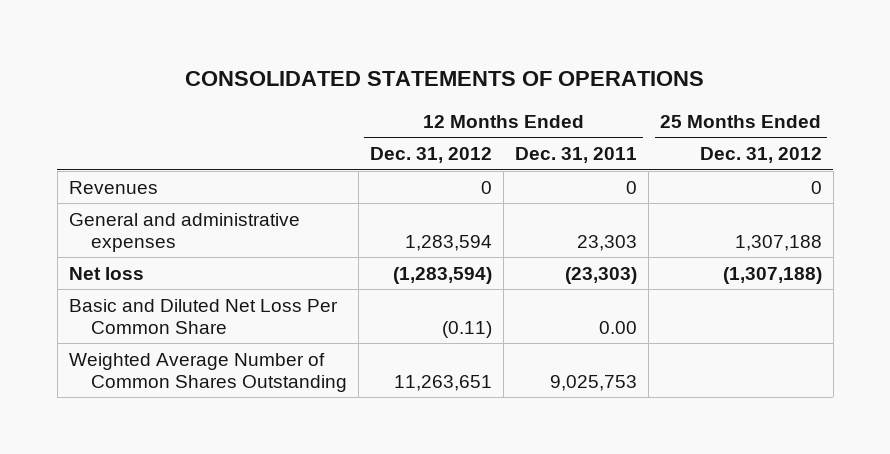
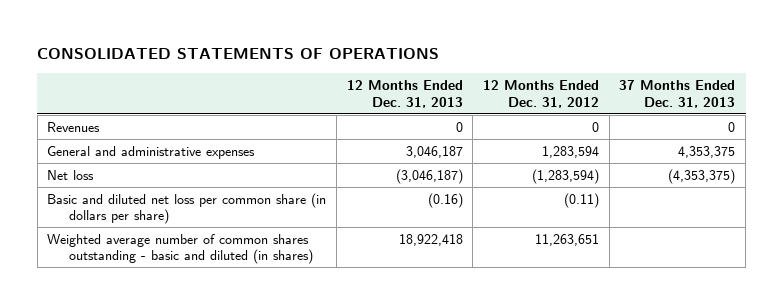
- | 12 Months Ended Dec. 31, 2012 | 12 Months Ended Dec. 31, 2011 | 25 Months Ended Dec. 31, 2012
+ | 12 Months Ended Dec. 31, 2013 | 12 Months Ended Dec. 31, 2012 | 37 Months Ended Dec. 31, 2013
- Basic and Diluted Net Loss Per Common Share | (0.11) | 0.00 |
- Weighted Average Number of Common Shares Outstanding | 11,263,651 | 9,025,753 |
+ Basic and diluted net loss per common share (in dollars per share) | (0.16) | (0.11) |
+ Weighted average number of common shares outstanding - basic and diluted (in shares) | 18,922,418 | 11,263,651 |

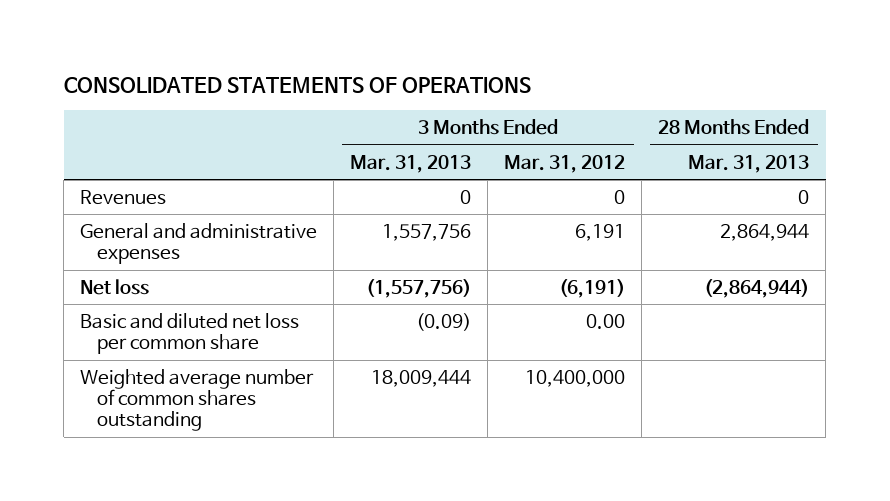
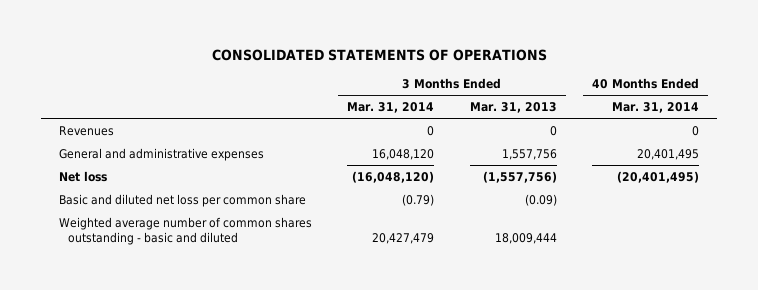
- | 3 Months Ended Mar. 31, 2013 | 3 Months Ended Mar. 31, 2012 | 28 Months Ended Mar. 31, 2013
+ | 3 Months Ended Mar. 31, 2014 | 3 Months Ended Mar. 31, 2013 | 40 Months Ended Mar. 31, 2014
- Weighted average number of common shares outstanding | 18,009,444 | 10,400,000 |
+ Weighted average number of common shares outstanding - basic and diluted | 20,427,479 | 18,009,444 |

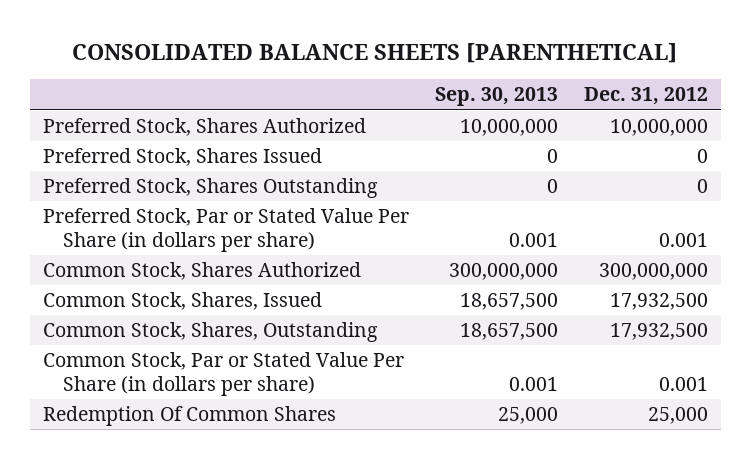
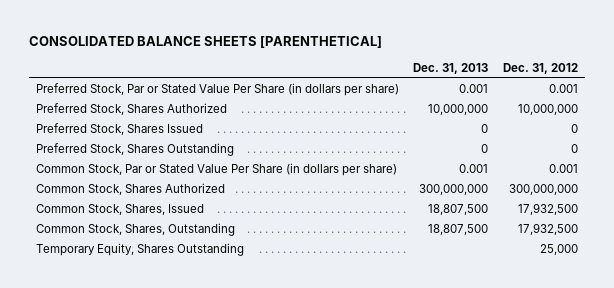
- | Sep. 30, 2013 | Dec. 31, 2012
+ | Dec. 31, 2013 | Dec. 31, 2012
moved up: Preferred Stock, Par or Stated Value Per Share (in dollars per share) | 0.001 | 0.001
moved up: Common Stock, Par or Stated Value Per Share (in dollars per share) | 0.001 | 0.001
- Redemption Of Common Shares | 25,000 | 25,000
+ Temporary Equity, Shares Outstanding | | 25,000

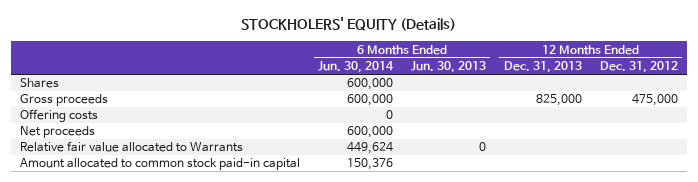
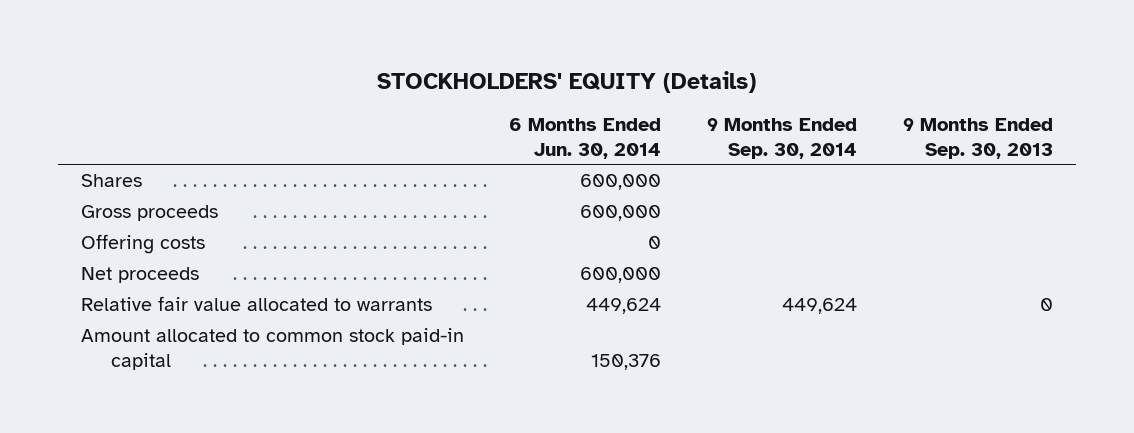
- STOCKHOLERS' EQUITY (Details)
+ STOCKHOLDERS' EQUITY (Details)
- | 6 Months Ended Jun. 30, 2014 | 6 Months Ended Jun. 30, 2013 | 12 Months Ended Dec. 31, 2013 | 12 Months Ended Dec. 31, 2012
+ | 6 Months Ended Jun. 30, 2014 | 9 Months Ended Sep. 30, 2014 | 9 Months Ended Sep. 30, 2013
- Relative fair value allocated to Warrants | 449,624 | 0 | |
+ Relative fair value allocated to warrants | 449,624 | 449,624 | 0

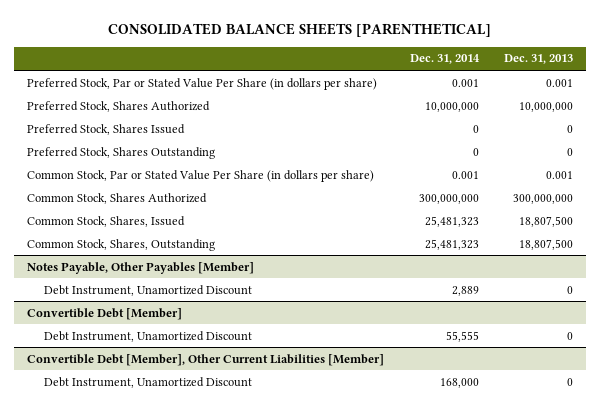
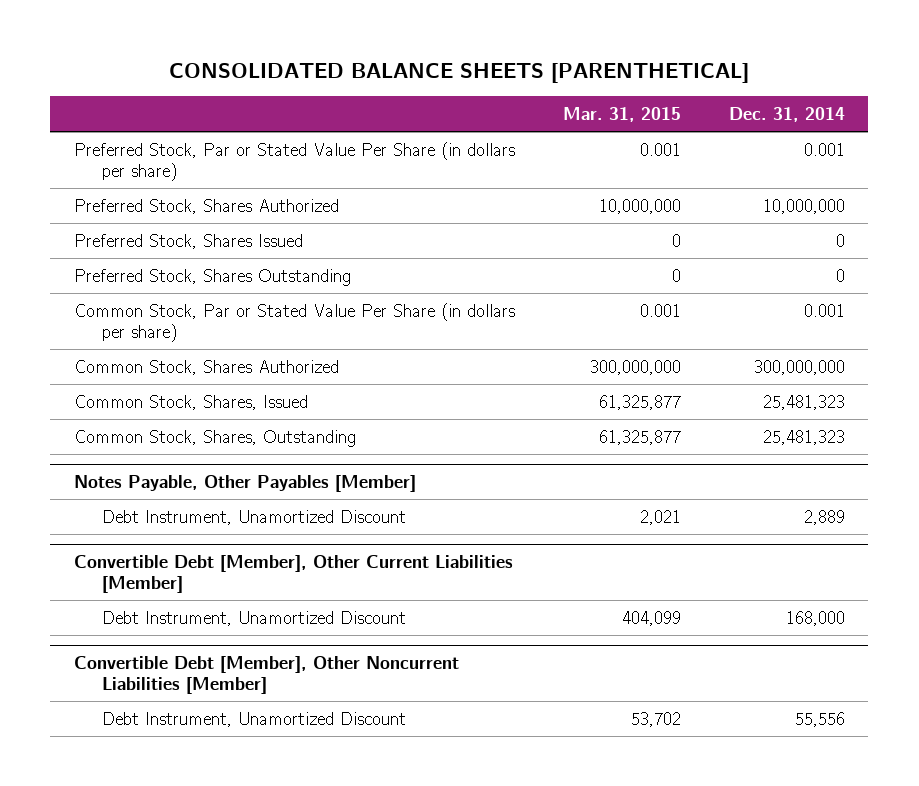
- | Dec. 31, 2014 | Dec. 31, 2013
+ | Mar. 31, 2015 | Dec. 31, 2014
- Convertible Debt [Member]
- Debt Instrument, Unamortized Discount | 55,555 | 0
+ Convertible Debt [Member], Other Noncurrent Liabilities [Member]
+ Debt Instrument, Unamortized Discount | 53,702 | 55,556

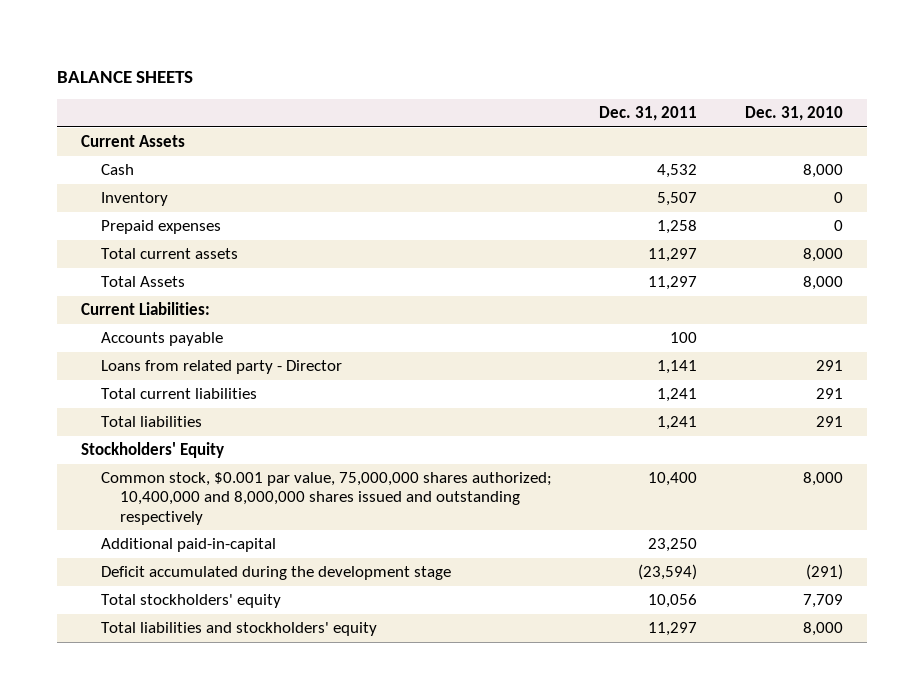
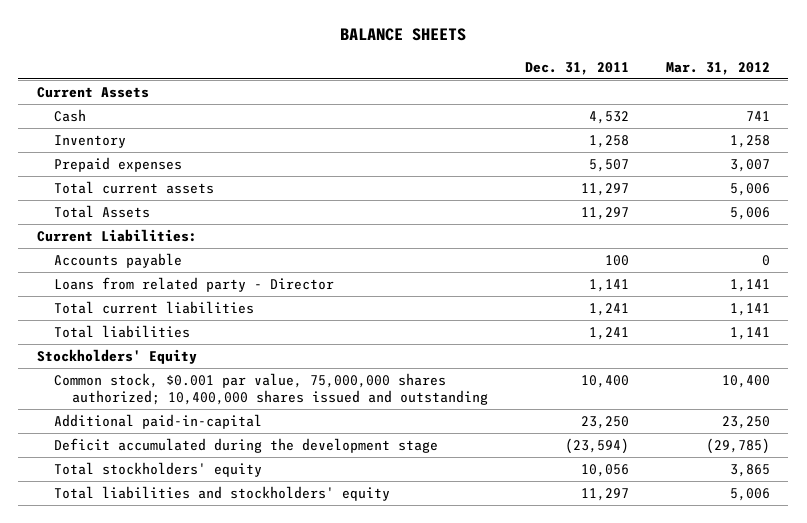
- | Dec. 31, 2011 | Dec. 31, 2010
+ | Dec. 31, 2011 | Mar. 31, 2012
- Inventory | 5,507 | 0
- Prepaid expenses | 1,258 | 0
+ Inventory | 1,258 | 1,258
+ Prepaid expenses | 5,507 | 3,007
- Common stock, $0.001 par value, 75,000,000 shares authorized; 10,400,000 and 8,000,000 shares issued and outstanding respectively | 10,400 | 8,000
+ Common stock, $0.001 par value, 75,000,000 shares authorized; 10,400,000 shares issued and outstanding | 10,400 | 10,400

